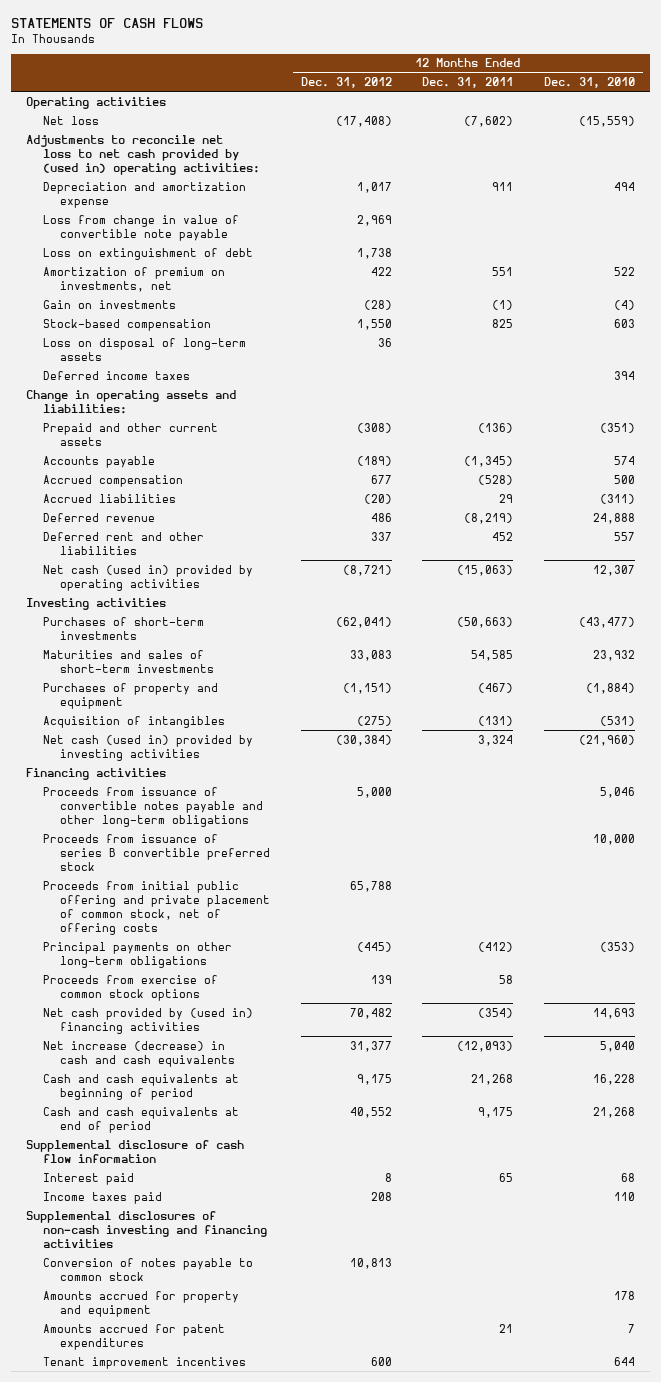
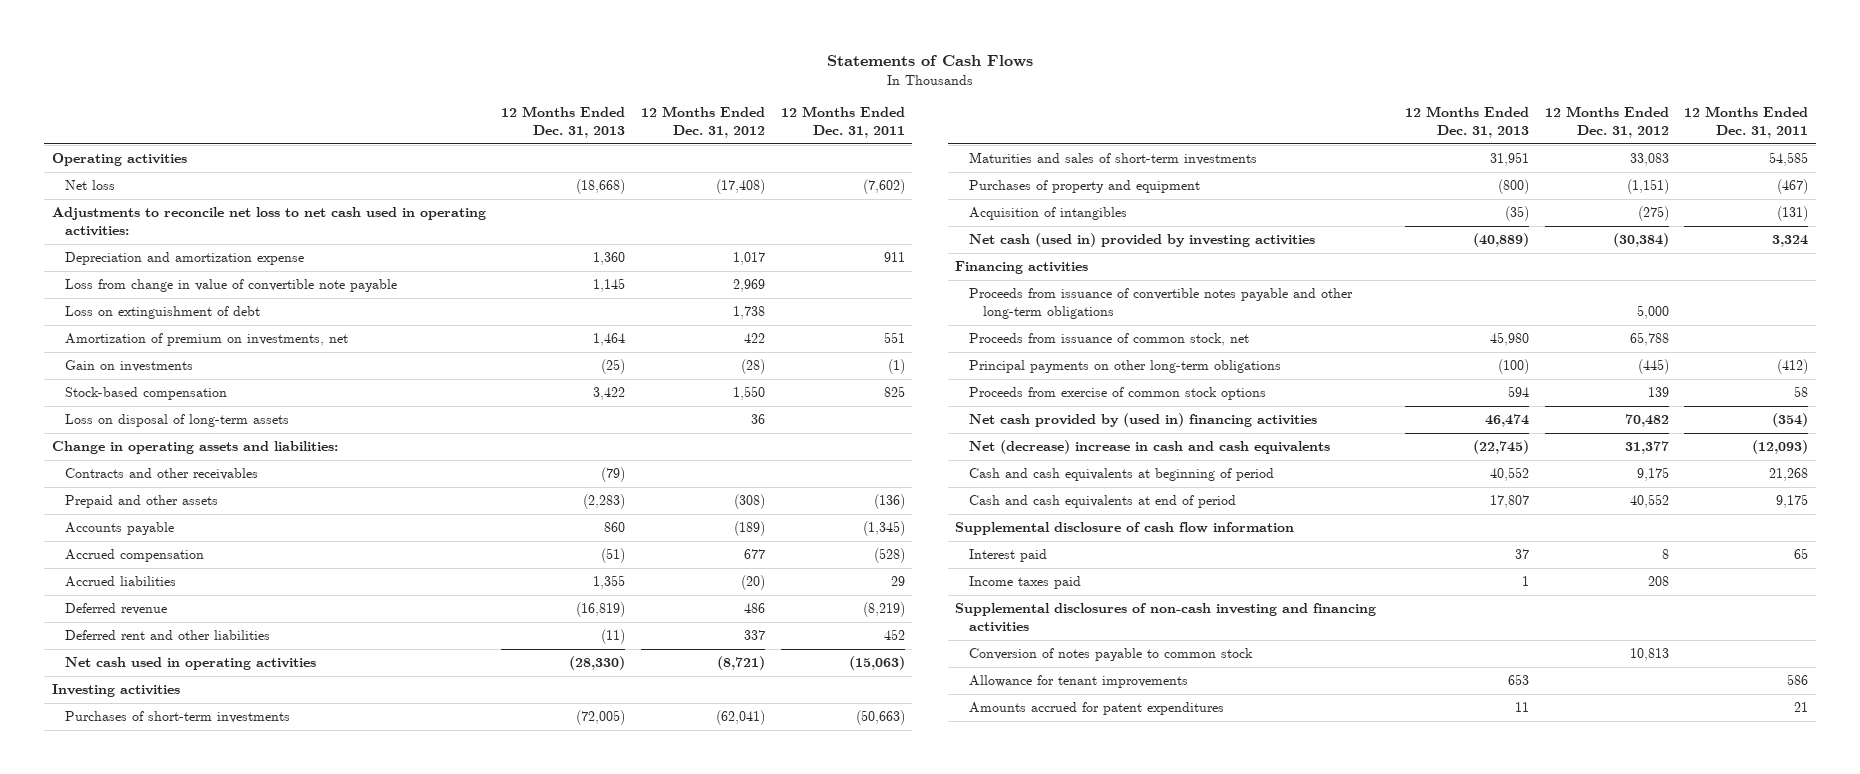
- STATEMENTS OF CASH FLOWS
+ Statements of Cash Flows
- | 12 Months Ended Dec. 31, 2012 | 12 Months Ended Dec. 31, 2011 | 12 Months Ended Dec. 31, 2010
+ | 12 Months Ended Dec. 31, 2013 | 12 Months Ended Dec. 31, 2012 | 12 Months Ended Dec. 31, 2011
- Adjustments to reconcile net loss to net cash provided by (used in) operating activities:
+ Adjustments to reconcile net loss to net cash used in operating activities:
- Deferred income taxes | | | 394
- Prepaid and other current assets | (308) | (136) | (351)
+ Contracts and other receivables | (79) | |
+ Prepaid and other assets | (2,283) | (308) | (136)
- Net cash (used in) provided by operating activities | (8,721) | (15,063) | 12,307
+ Net cash used in operating activities | (28,330) | (8,721) | (15,063)
- Proceeds from issuance of series B convertible preferred stock | | | 10,000
- Proceeds from initial public offering and private placement of common stock, net of offering costs | 65,788 | |
+ Proceeds from issuance of common stock, net | 45,980 | 65,788 |
- Net increase (decrease) in cash and cash equivalents | 31,377 | (12,093) | 5,040
+ Net (decrease) increase in cash and cash equivalents | (22,745) | 31,377 | (12,093)
- Amounts accrued for property and equipment | | | 178
+ Allowance for tenant improvements | 653 | | 586
- Tenant improvement incentives | 600 | | 644

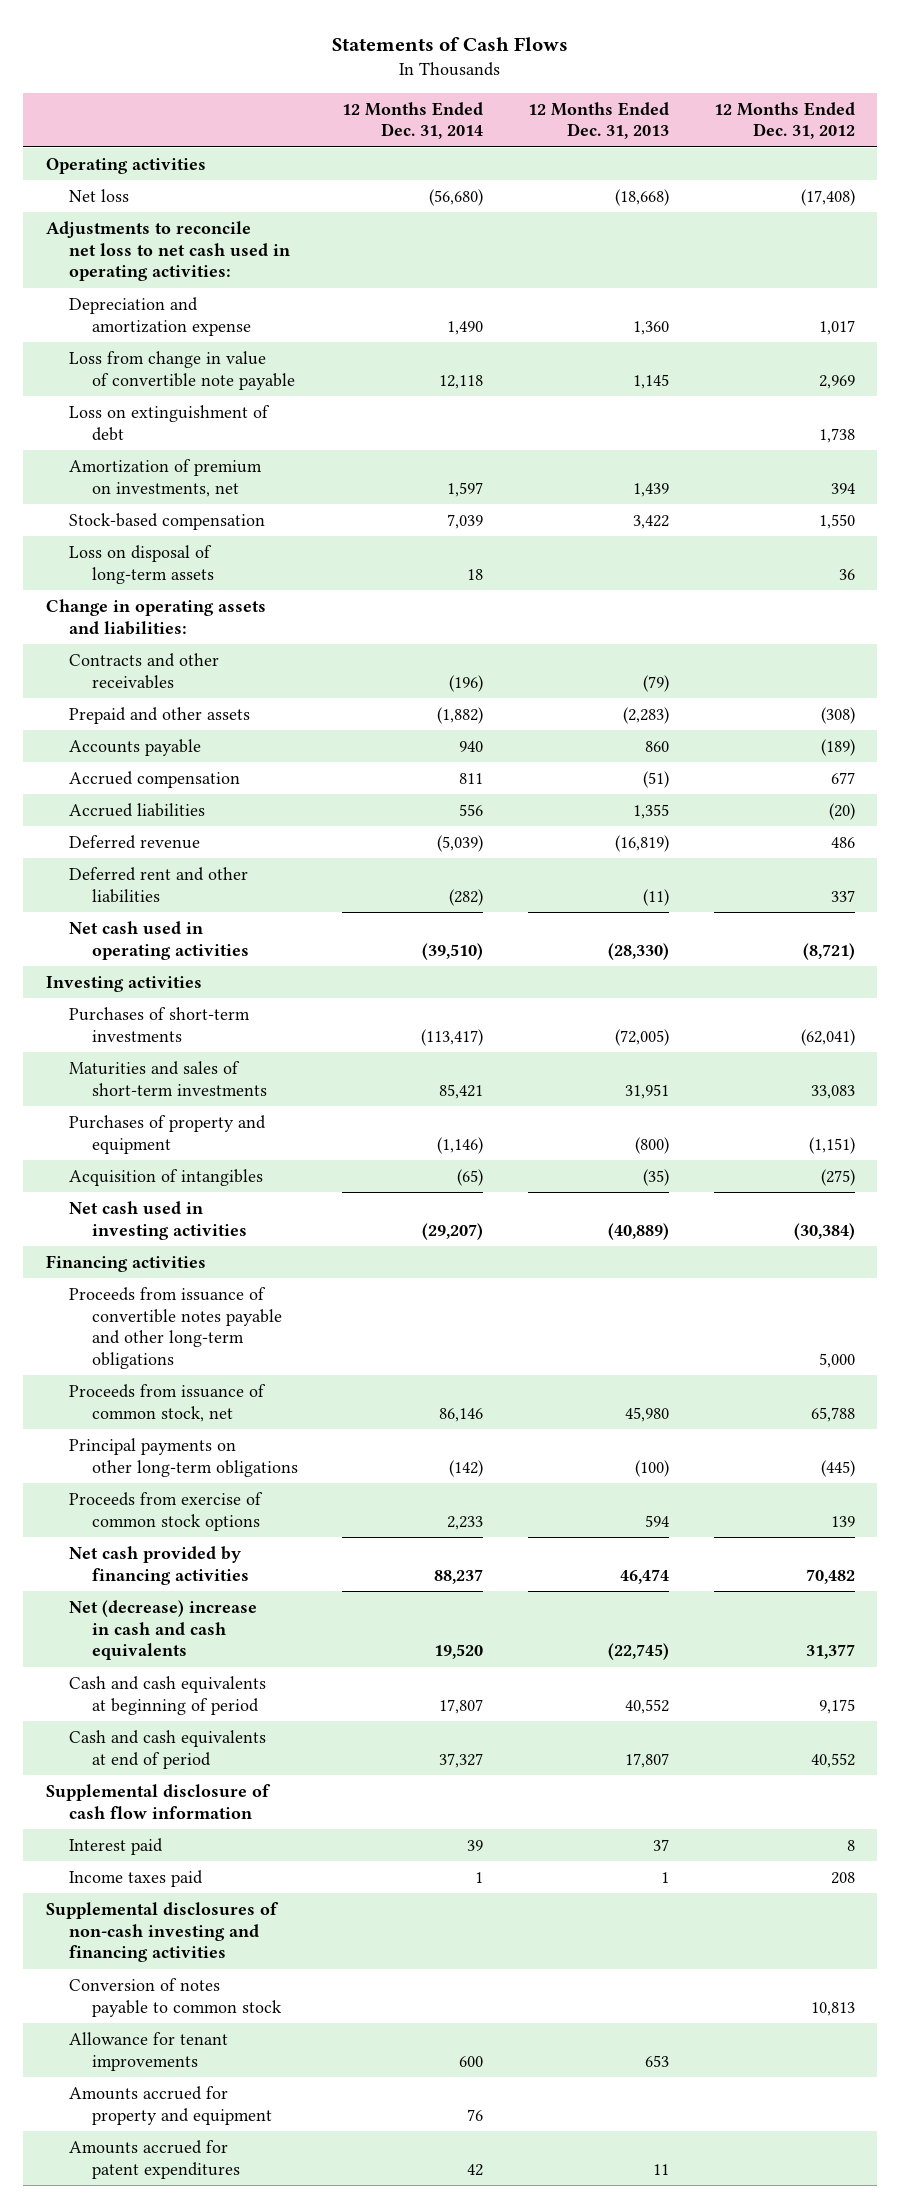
- | 12 Months Ended Dec. 31, 2013 | 12 Months Ended Dec. 31, 2012 | 12 Months Ended Dec. 31, 2011
+ | 12 Months Ended Dec. 31, 2014 | 12 Months Ended Dec. 31, 2013 | 12 Months Ended Dec. 31, 2012
- Amortization of premium on investments, net | 1,464 | 422 | 551
- Gain on investments | (25) | (28) | (1)
+ Amortization of premium on investments, net | 1,597 | 1,439 | 394
- Net cash (used in) provided by investing activities | (40,889) | (30,384) | 3,324
+ Net cash used in investing activities | (29,207) | (40,889) | (30,384)
- Net cash provided by (used in) financing activities | 46,474 | 70,482 | (354)
+ Net cash provided by financing activities | 88,237 | 46,474 | 70,482
+ Amounts accrued for property and equipment | 76 | |

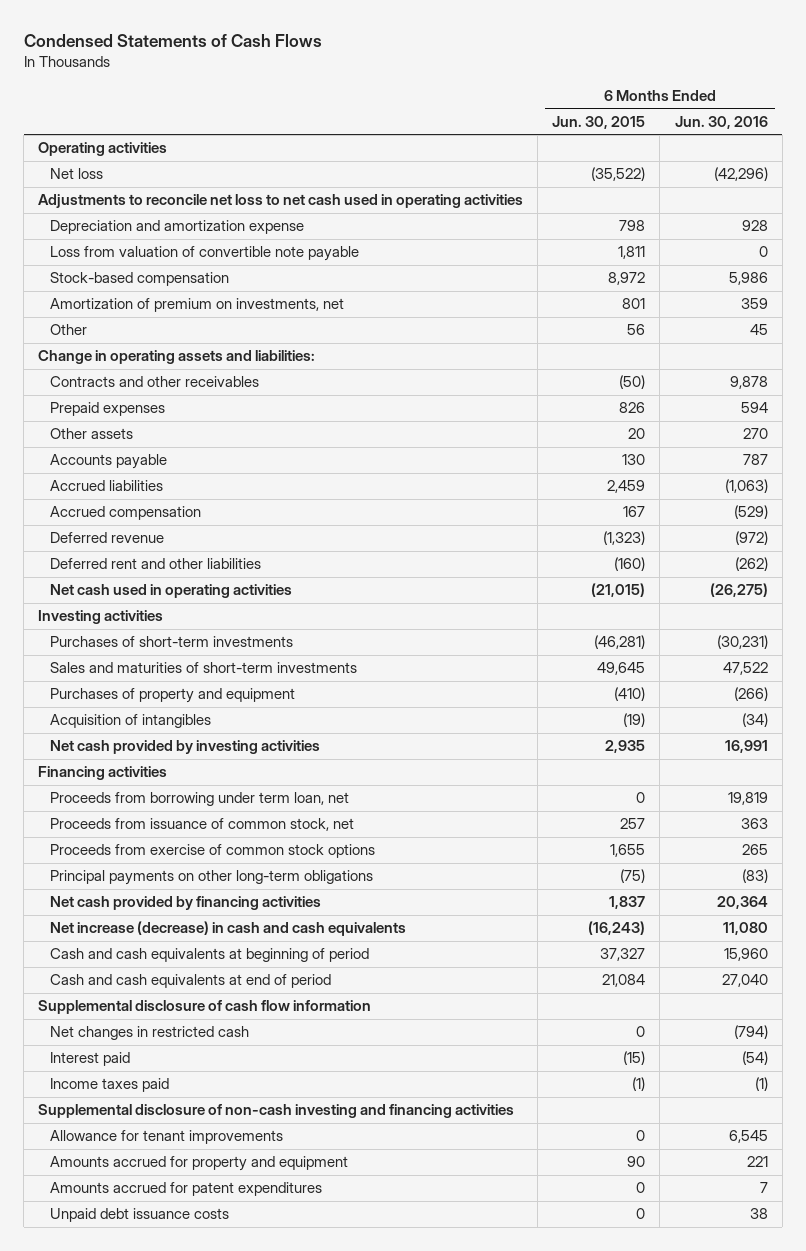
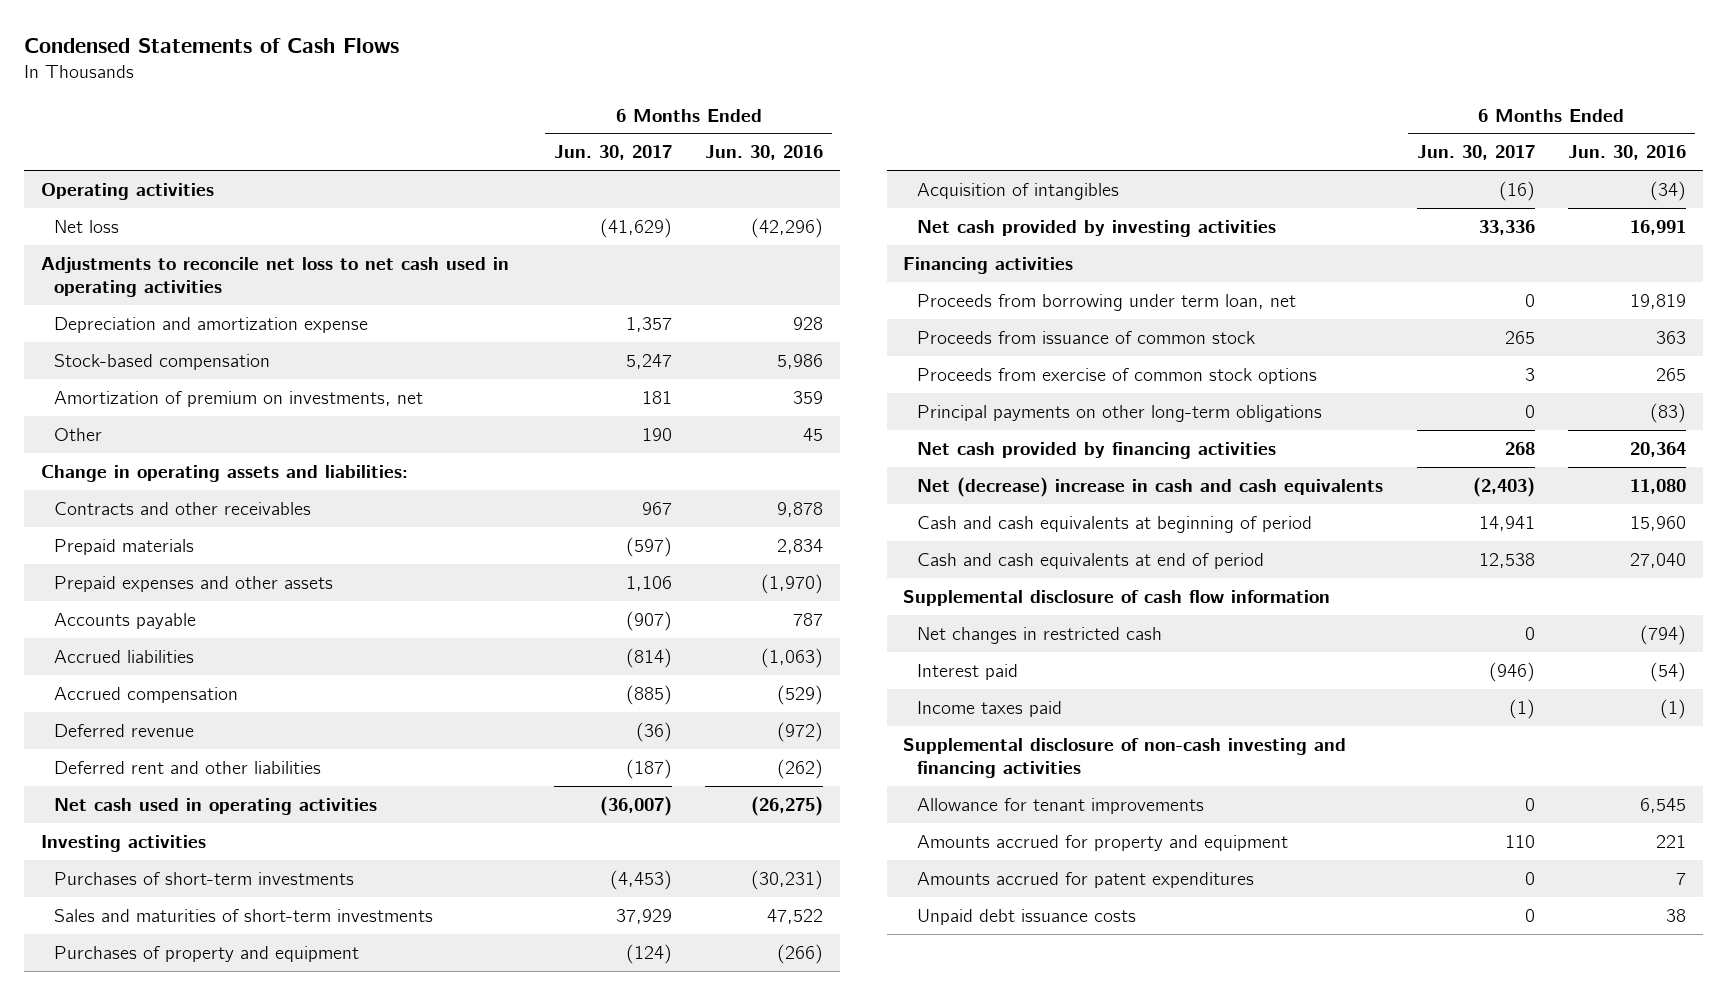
- | 6 Months Ended Jun. 30, 2015 | 6 Months Ended Jun. 30, 2016
+ | 6 Months Ended Jun. 30, 2017 | 6 Months Ended Jun. 30, 2016
- Loss from valuation of convertible note payable | 1,811 | 0
- Prepaid expenses | 826 | 594
- Other assets | 20 | 270
+ Prepaid materials | (597) | 2,834
+ Prepaid expenses and other assets | 1,106 | (1,970)
- Proceeds from issuance of common stock, net | 257 | 363
+ Proceeds from issuance of common stock | 265 | 363
- Net increase (decrease) in cash and cash equivalents | (16,243) | 11,080
+ Net (decrease) increase in cash and cash equivalents | (2,403) | 11,080

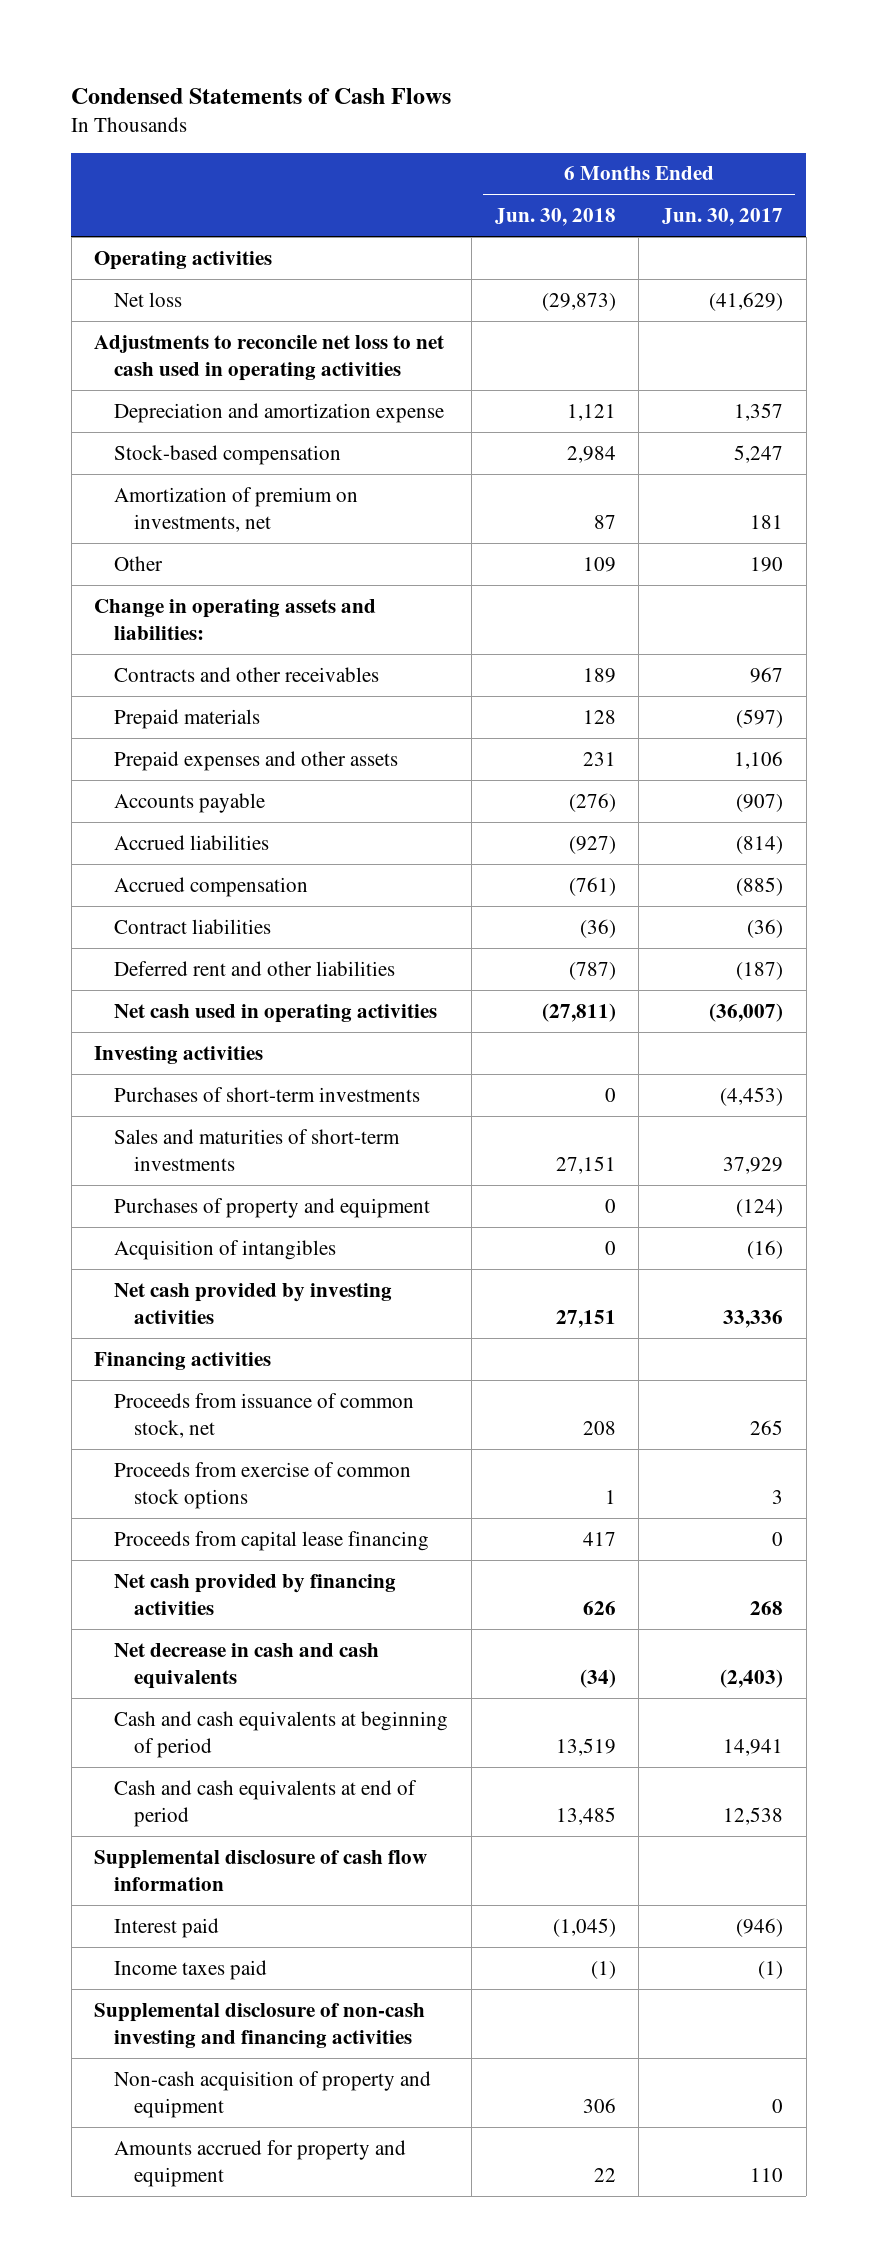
- | 6 Months Ended Jun. 30, 2017 | 6 Months Ended Jun. 30, 2016
+ | 6 Months Ended Jun. 30, 2018 | 6 Months Ended Jun. 30, 2017
- Deferred revenue | (36) | (972)
+ Contract liabilities | (36) | (36)
- Proceeds from borrowing under term loan, net | 0 | 19,819
- Proceeds from issuance of common stock | 265 | 363
+ Proceeds from issuance of common stock, net | 208 | 265
- Principal payments on other long-term obligations | 0 | (83)
+ Proceeds from capital lease financing | 417 | 0
- Net (decrease) increase in cash and cash equivalents | (2,403) | 11,080
+ Net decrease in cash and cash equivalents | (34) | (2,403)
- Net changes in restricted cash | 0 | (794)
- Allowance for tenant improvements | 0 | 6,545
+ Non-cash acquisition of property and equipment | 306 | 0
- Amounts accrued for patent expenditures | 0 | 7
- Unpaid debt issuance costs | 0 | 38

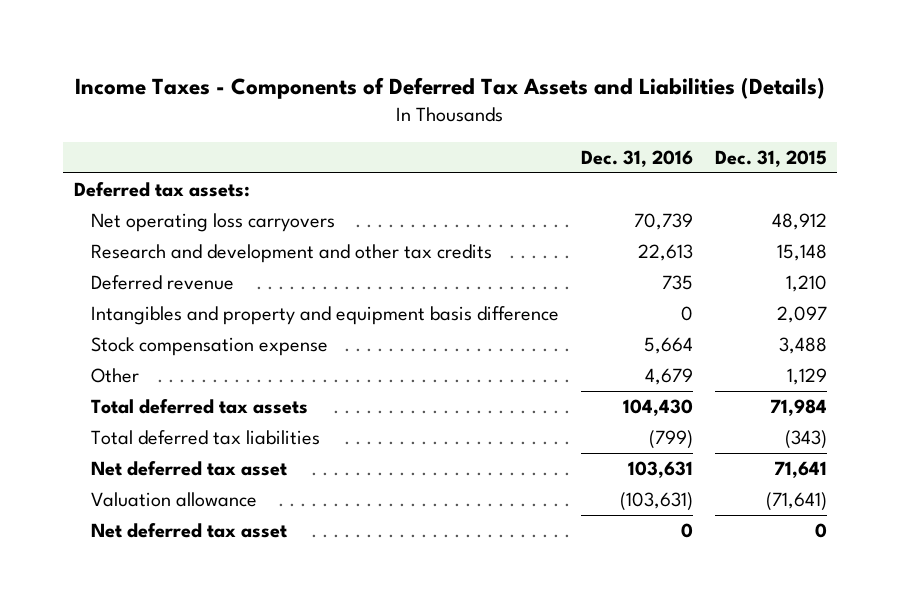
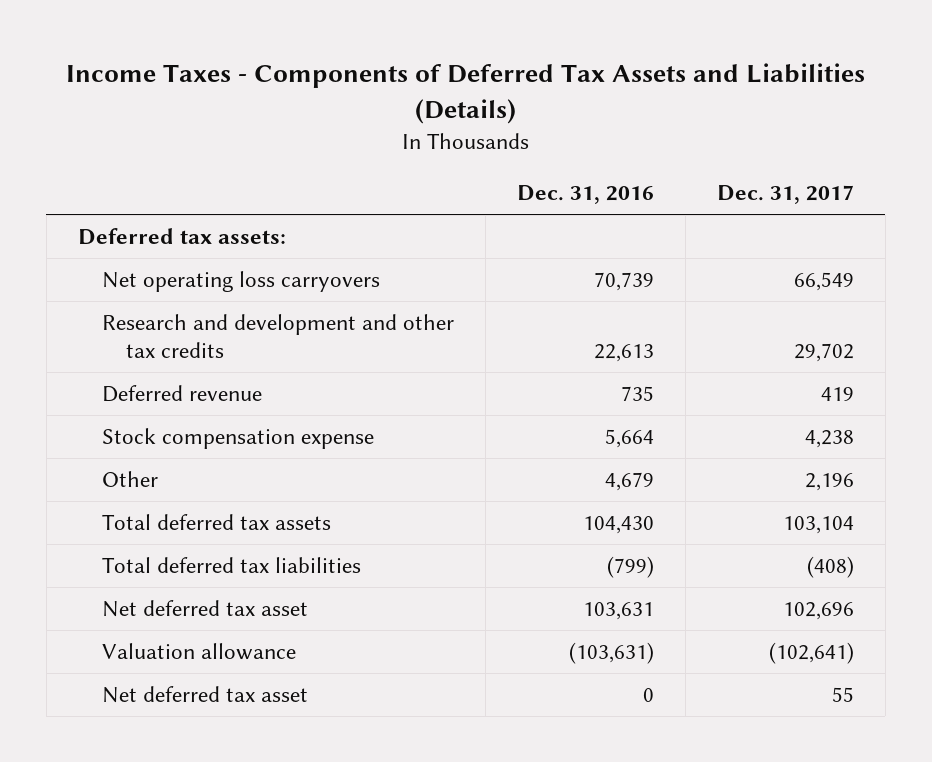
- | Dec. 31, 2016 | Dec. 31, 2015
+ | Dec. 31, 2016 | Dec. 31, 2017
- Intangibles and property and equipment basis difference | 0 | 2,097

